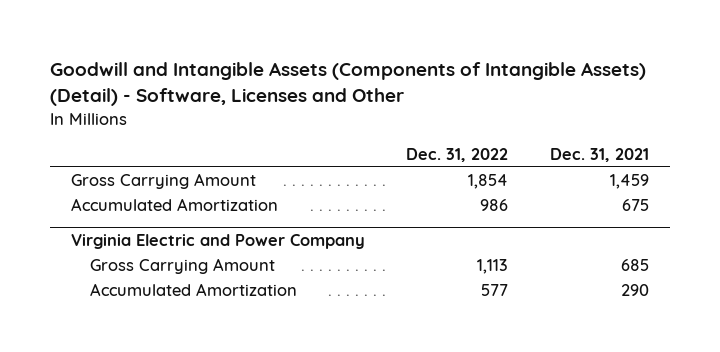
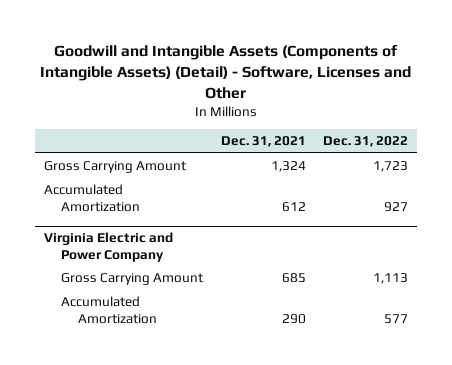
- | Dec. 31, 2022 | Dec. 31, 2021
+ | Dec. 31, 2021 | Dec. 31, 2022
- Gross Carrying Amount | 1,854 | 1,459
- Accumulated Amortization | 986 | 675
+ Gross Carrying Amount | 1,324 | 1,723
+ Accumulated Amortization | 612 | 927

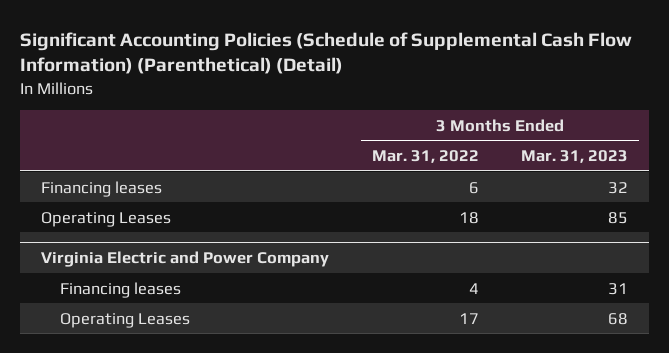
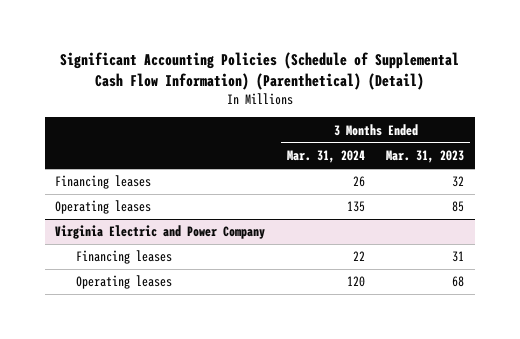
- | 3 Months Ended Mar. 31, 2022 | 3 Months Ended Mar. 31, 2023
+ | 3 Months Ended Mar. 31, 2024 | 3 Months Ended Mar. 31, 2023
- Operating Leases | 18 | 85
+ Operating leases | 135 | 85
@ Virginia Electric and Power Company
- Operating Leases | 17 | 68
+ Operating leases | 120 | 68

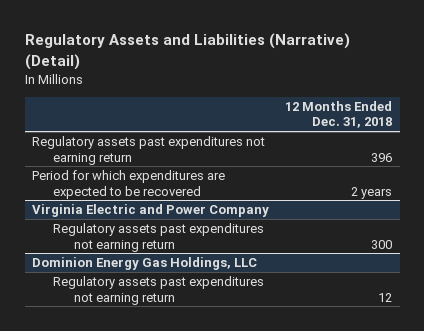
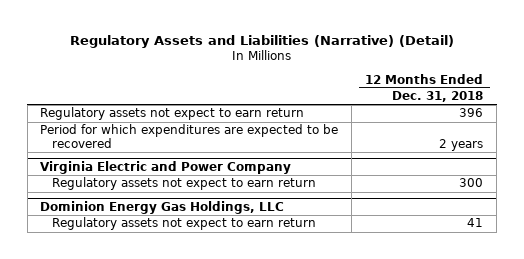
- Regulatory assets past expenditures not earning return | 396
+ Regulatory assets not expect to earn return | 396
@ Virginia Electric and Power Company
- Regulatory assets past expenditures not earning return | 300
+ Regulatory assets not expect to earn return | 300
@ Dominion Energy Gas Holdings, LLC
- Regulatory assets past expenditures not earning return | 12
+ Regulatory assets not expect to earn return | 41

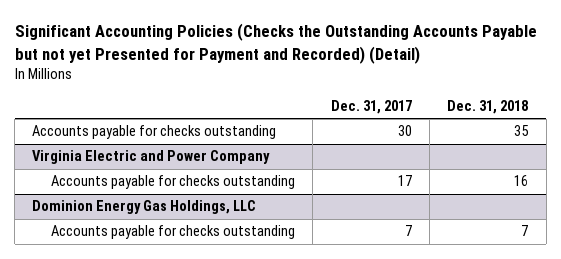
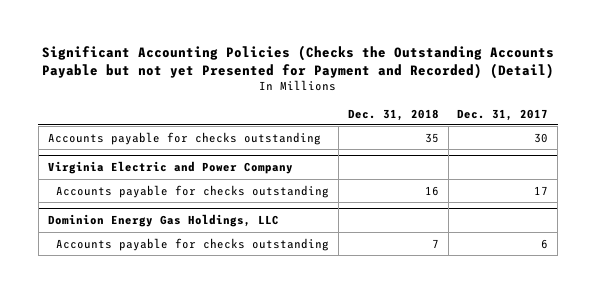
- | Dec. 31, 2017 | Dec. 31, 2018
+ | Dec. 31, 2018 | Dec. 31, 2017
@ Dominion Energy Gas Holdings, LLC
- Accounts payable for checks outstanding | 7 | 7
+ Accounts payable for checks outstanding | 7 | 6

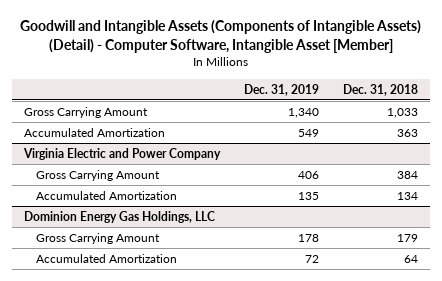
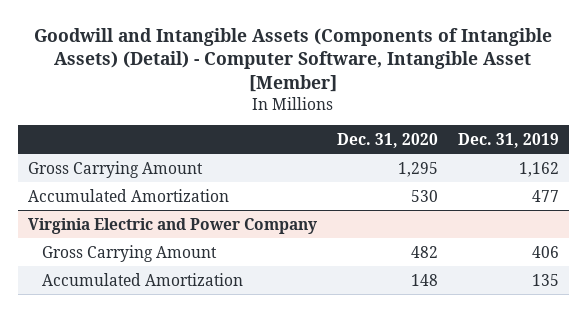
- | Dec. 31, 2019 | Dec. 31, 2018
+ | Dec. 31, 2020 | Dec. 31, 2019
- Gross Carrying Amount | 1,340 | 1,033
- Accumulated Amortization | 549 | 363
+ Gross Carrying Amount | 1,295 | 1,162
+ Accumulated Amortization | 530 | 477
- Dominion Energy Gas Holdings, LLC
- Gross Carrying Amount | 178 | 179
- Accumulated Amortization | 72 | 64

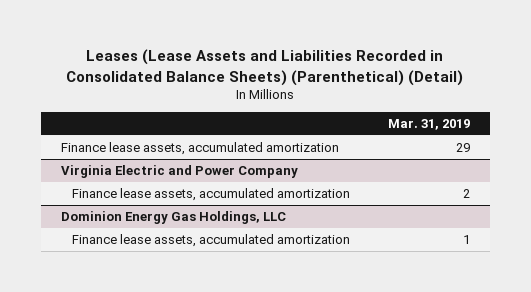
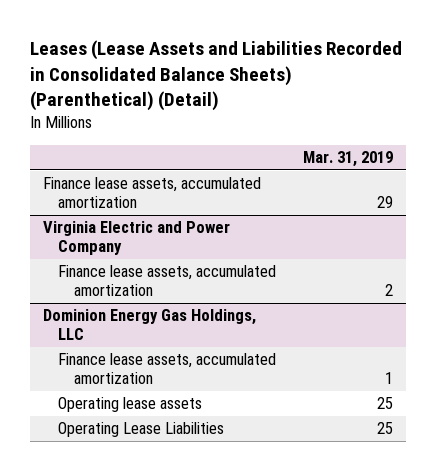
@ Dominion Energy Gas Holdings, LLC
+ Operating lease assets | 25
+ Operating Lease Liabilities | 25

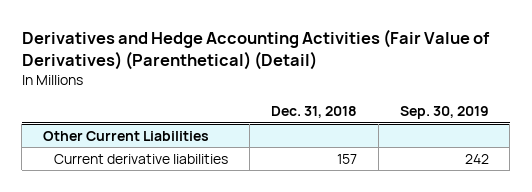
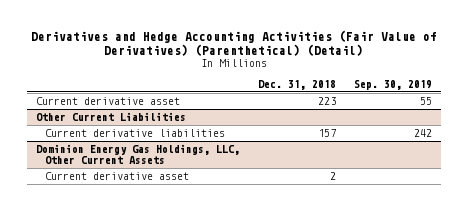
+ Current derivative asset | 223 | 55
+ Dominion Energy Gas Holdings, LLC, Other Current Assets
+ Current derivative asset | 2 |

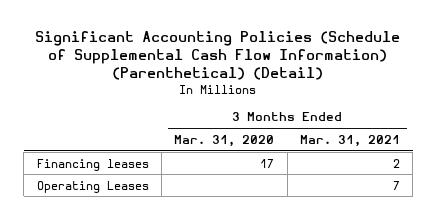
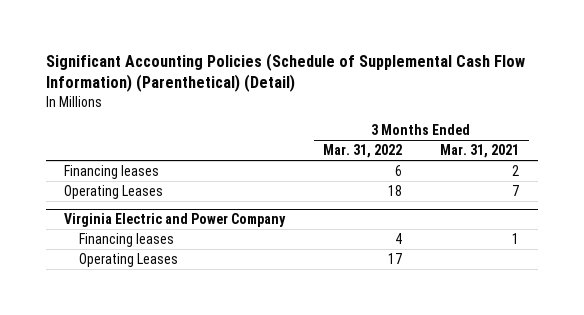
- | 3 Months Ended Mar. 31, 2020 | 3 Months Ended Mar. 31, 2021
+ | 3 Months Ended Mar. 31, 2022 | 3 Months Ended Mar. 31, 2021
+ Virginia Electric and Power Company
+ Financing leases | 4 | 1
+ Operating Leases | 17 |

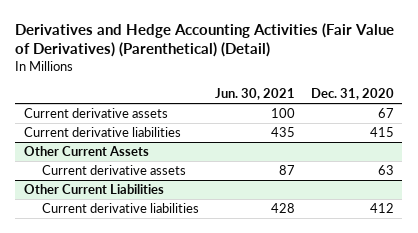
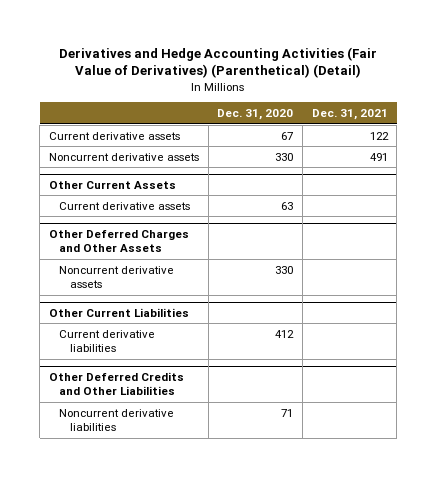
- | Jun. 30, 2021 | Dec. 31, 2020
+ | Dec. 31, 2020 | Dec. 31, 2021
- Current derivative liabilities | 435 | 415
+ Noncurrent derivative assets | 330 | 491
+ Other Deferred Charges and Other Assets
+ Noncurrent derivative assets | 330 |
+ Other Deferred Credits and Other Liabilities
+ Noncurrent derivative liabilities | 71 |

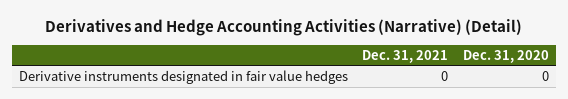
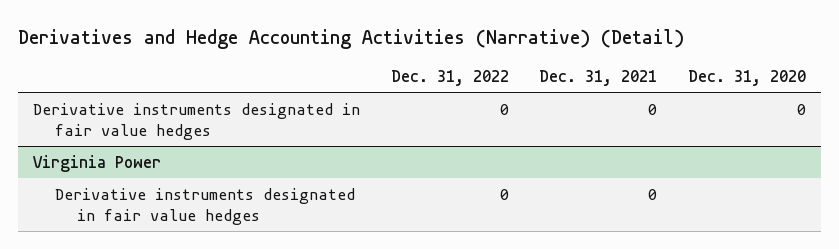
- | Dec. 31, 2021 | Dec. 31, 2020
+ | Dec. 31, 2022 | Dec. 31, 2021 | Dec. 31, 2020
+ Virginia Power
+ Derivative instruments designated in fair value hedges | 0 | 0 |

